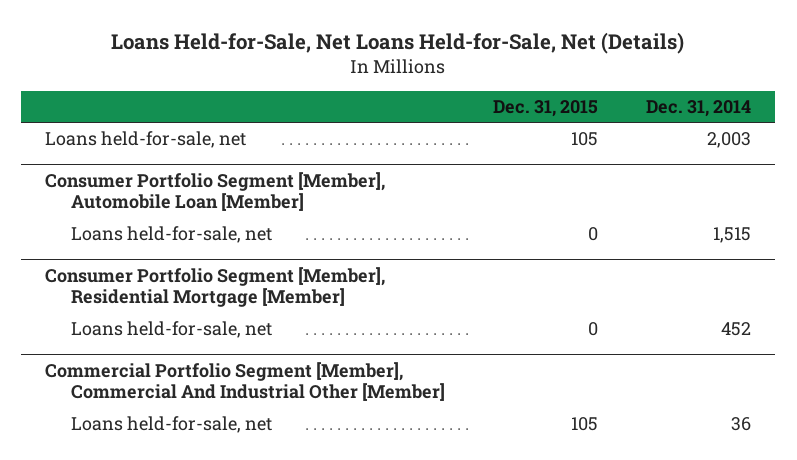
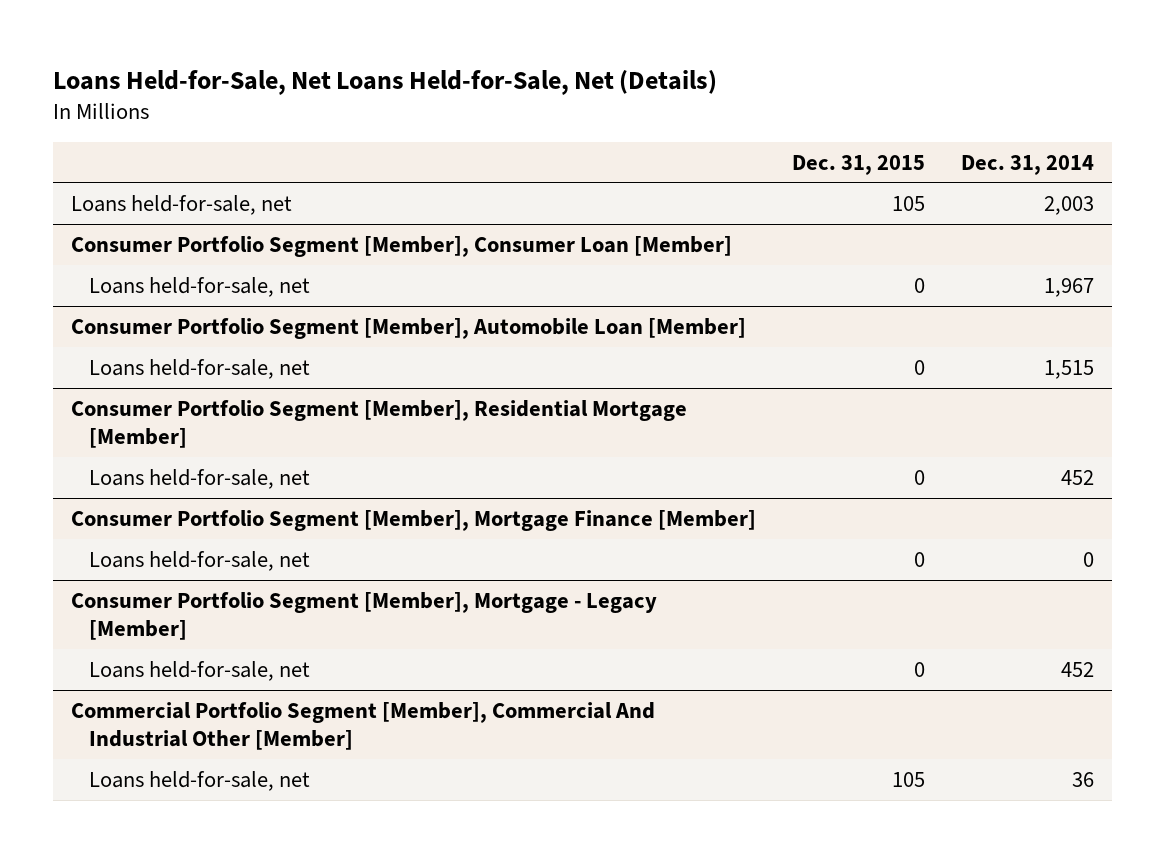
+ Consumer Portfolio Segment [Member], Consumer Loan [Member]
+ Loans held-for-sale, net | 0 | 1,967
+ Consumer Portfolio Segment [Member], Mortgage Finance [Member]
+ Loans held-for-sale, net | 0 | 0
+ Consumer Portfolio Segment [Member], Mortgage - Legacy [Member]
+ Loans held-for-sale, net | 0 | 452

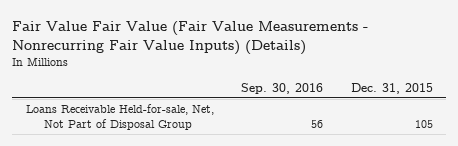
- Loans Held-for-Sale, Net Loans Held-for-Sale, Net (Details)
+ Fair Value Fair Value (Fair Value Measurements - Nonrecurring Fair Value Inputs) (Details)
- | Dec. 31, 2015 | Dec. 31, 2014
+ | Sep. 30, 2016 | Dec. 31, 2015
- Loans held-for-sale, net | 105 | 2,003
- Consumer Portfolio Segment [Member], Consumer Loan [Member]
- Loans held-for-sale, net | 0 | 1,967
- Consumer Portfolio Segment [Member], Automobile Loan [Member]
- Loans held-for-sale, net | 0 | 1,515
- Consumer Portfolio Segment [Member], Residential Mortgage [Member]
- Loans held-for-sale, net | 0 | 452
- Consumer Portfolio Segment [Member], Mortgage Finance [Member]
- Loans held-for-sale, net | 0 | 0
- Consumer Portfolio Segment [Member], Mortgage - Legacy [Member]
- Loans held-for-sale, net | 0 | 452
- Commercial Portfolio Segment [Member], Commercial And Industrial Other [Member]
- Loans held-for-sale, net | 105 | 36
+ Loans Receivable Held-for-sale, Net, Not Part of Disposal Group | 56 | 105

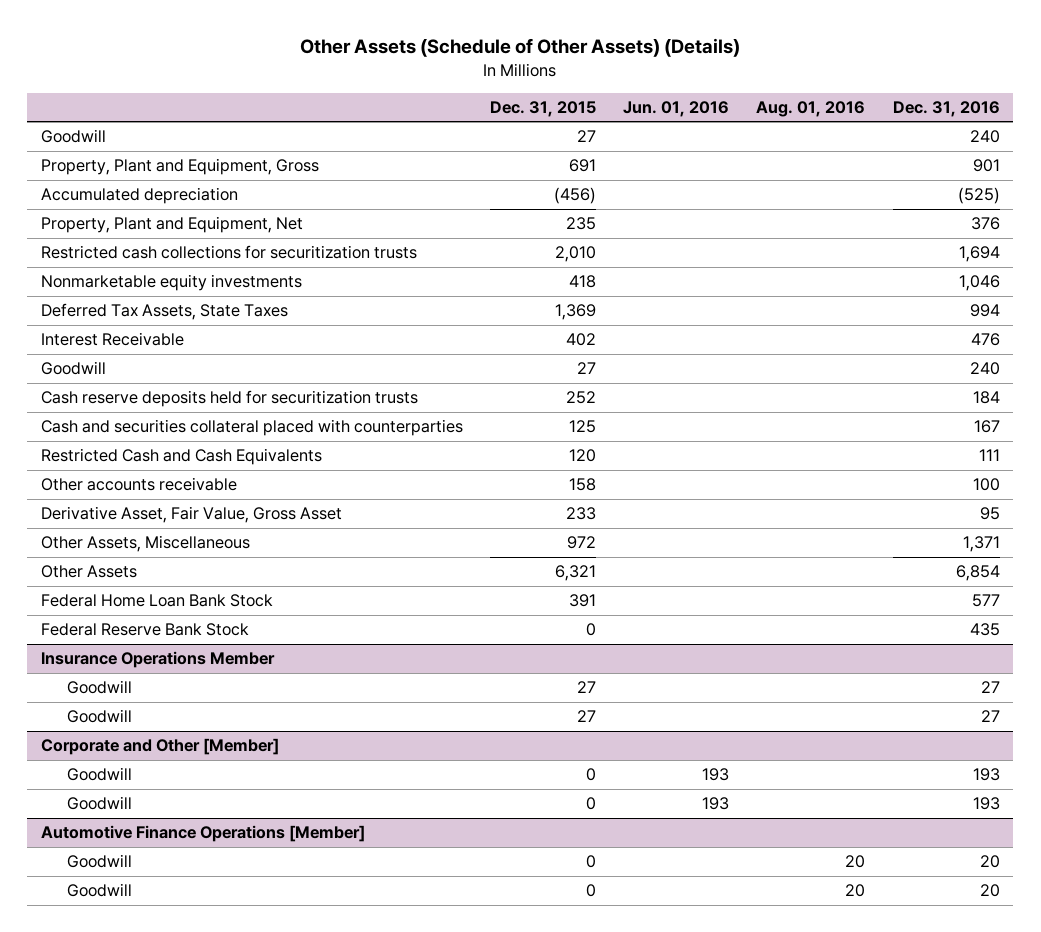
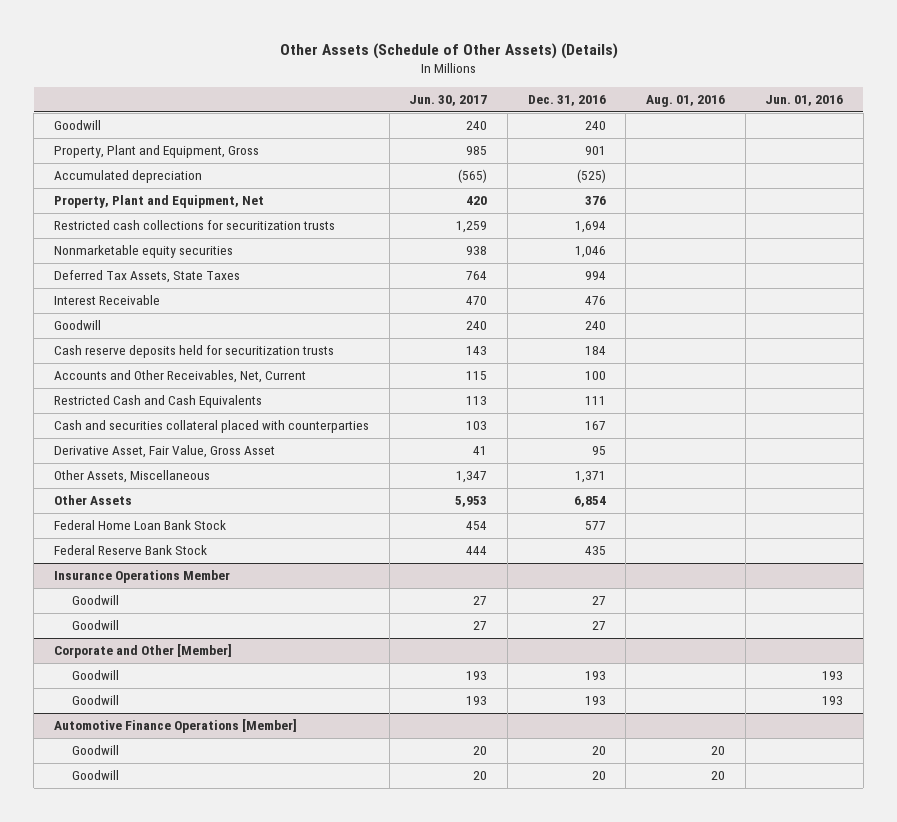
- | Dec. 31, 2015 | Jun. 01, 2016 | Aug. 01, 2016 | Dec. 31, 2016
+ | Jun. 30, 2017 | Dec. 31, 2016 | Aug. 01, 2016 | Jun. 01, 2016
- Nonmarketable equity investments | 418 | | | 1,046
+ Nonmarketable equity securities | 938 | 1,046 | |
+ Accounts and Other Receivables, Net, Current | 115 | 100 | |
- Other accounts receivable | 158 | | | 100
moved down: Cash and securities collateral placed with counterparties | 103 | 167 | |

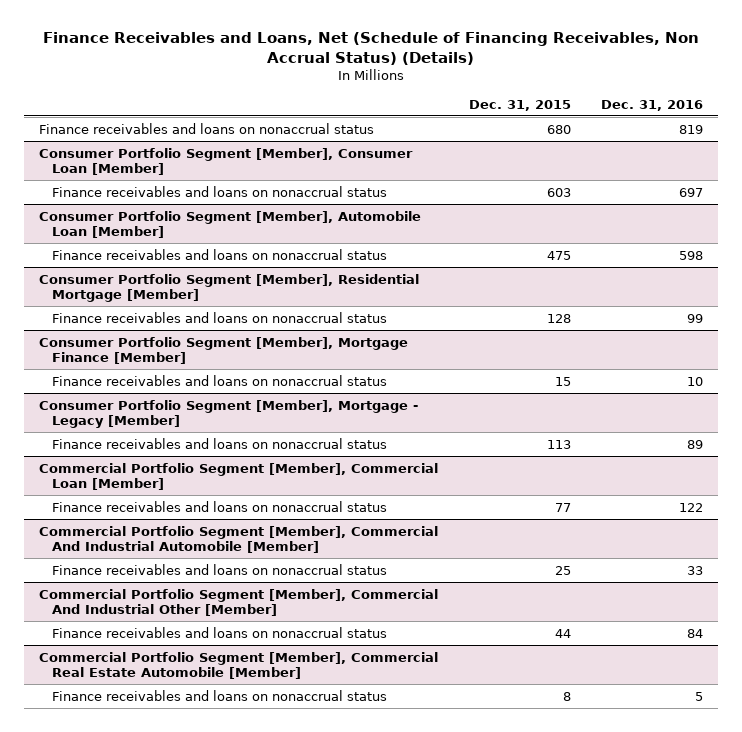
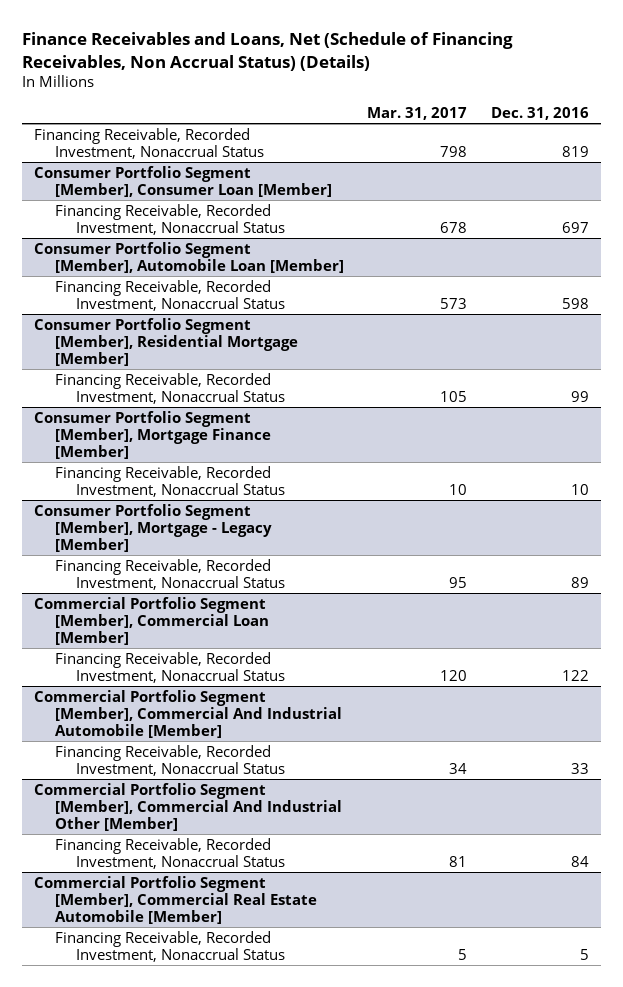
- | Dec. 31, 2015 | Dec. 31, 2016
+ | Mar. 31, 2017 | Dec. 31, 2016
- Finance receivables and loans on nonaccrual status | 680 | 819
+ Financing Receivable, Recorded Investment, Nonaccrual Status | 798 | 819
@ Consumer Portfolio Segment [Member], Consumer Loan [Member]
- Finance receivables and loans on nonaccrual status | 603 | 697
+ Financing Receivable, Recorded Investment, Nonaccrual Status | 678 | 697
@ Consumer Portfolio Segment [Member], Automobile Loan [Member]
- Finance receivables and loans on nonaccrual status | 475 | 598
+ Financing Receivable, Recorded Investment, Nonaccrual Status | 573 | 598
@ Consumer Portfolio Segment [Member], Residential Mortgage [Member]
- Finance receivables and loans on nonaccrual status | 128 | 99
+ Financing Receivable, Recorded Investment, Nonaccrual Status | 105 | 99
@ Consumer Portfolio Segment [Member], Mortgage Finance [Member]
- Finance receivables and loans on nonaccrual status | 15 | 10
+ Financing Receivable, Recorded Investment, Nonaccrual Status | 10 | 10
@ Consumer Portfolio Segment [Member], Mortgage - Legacy [Member]
- Finance receivables and loans on nonaccrual status | 113 | 89
+ Financing Receivable, Recorded Investment, Nonaccrual Status | 95 | 89
@ Commercial Portfolio Segment [Member], Commercial Loan [Member]
- Finance receivables and loans on nonaccrual status | 77 | 122
+ Financing Receivable, Recorded Investment, Nonaccrual Status | 120 | 122
@ Commercial Portfolio Segment [Member], Commercial And Industrial Automobile [Member]
- Finance receivables and loans on nonaccrual status | 25 | 33
+ Financing Receivable, Recorded Investment, Nonaccrual Status | 34 | 33
@ Commercial Portfolio Segment [Member], Commercial And Industrial Other [Member]
- Finance receivables and loans on nonaccrual status | 44 | 84
+ Financing Receivable, Recorded Investment, Nonaccrual Status | 81 | 84
@ Commercial Portfolio Segment [Member], Commercial Real Estate Automobile [Member]
- Finance receivables and loans on nonaccrual status | 8 | 5
+ Financing Receivable, Recorded Investment, Nonaccrual Status | 5 | 5

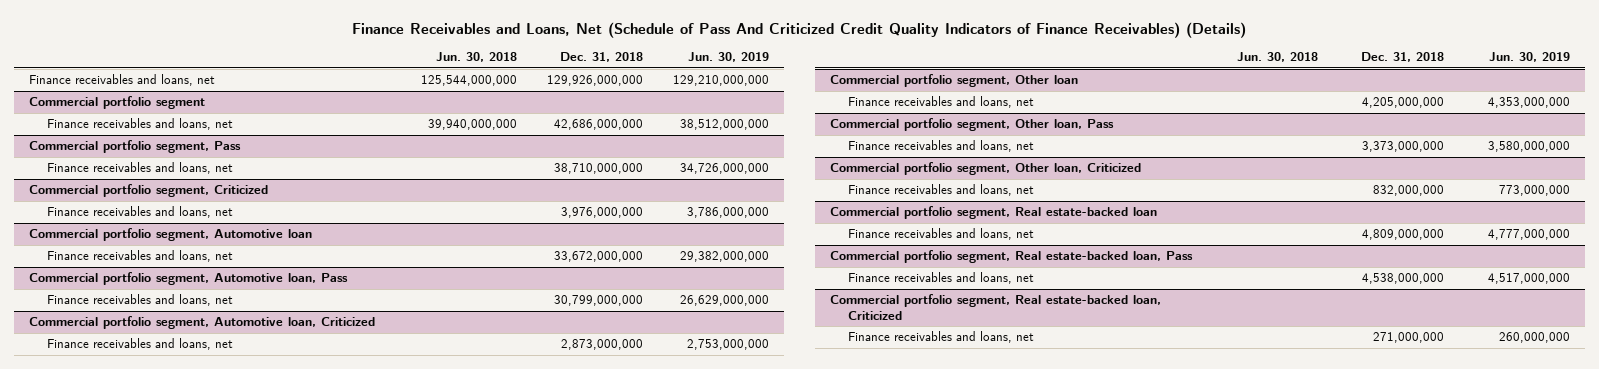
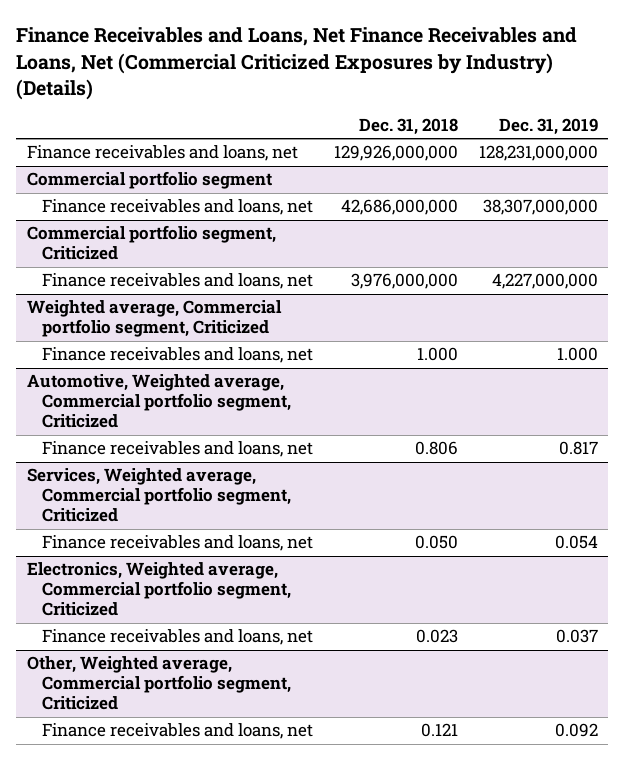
- Finance Receivables and Loans, Net (Schedule of Pass And Criticized Credit Quality Indicators of Finance Receivables) (Details)
+ Finance Receivables and Loans, Net Finance Receivables and Loans, Net (Commercial Criticized Exposures by Industry) (Details)
- | Jun. 30, 2018 | Dec. 31, 2018 | Jun. 30, 2019
+ | Dec. 31, 2018 | Dec. 31, 2019
- Commercial portfolio segment, Pass
- Finance receivables and loans, net | | 38,710,000,000 | 34,726,000,000
- Commercial portfolio segment, Automotive loan
- Finance receivables and loans, net | | 33,672,000,000 | 29,382,000,000
- Commercial portfolio segment, Automotive loan, Pass
- Finance receivables and loans, net | | 30,799,000,000 | 26,629,000,000
- Commercial portfolio segment, Automotive loan, Criticized
- Finance receivables and loans, net | | 2,873,000,000 | 2,753,000,000
- Commercial portfolio segment, Other loan
- Finance receivables and loans, net | | 4,205,000,000 | 4,353,000,000
- Commercial portfolio segment, Other loan, Pass
- Finance receivables and loans, net | | 3,373,000,000 | 3,580,000,000
- Commercial portfolio segment, Other loan, Criticized
- Finance receivables and loans, net | | 832,000,000 | 773,000,000
- Commercial portfolio segment, Real estate-backed loan
- Finance receivables and loans, net | | 4,809,000,000 | 4,777,000,000
- Commercial portfolio segment, Real estate-backed loan, Pass
- Finance receivables and loans, net | | 4,538,000,000 | 4,517,000,000
- Commercial portfolio segment, Real estate-backed loan, Criticized
- Finance receivables and loans, net | | 271,000,000 | 260,000,000
+ Weighted average, Commercial portfolio segment, Criticized
+ Finance receivables and loans, net | 1.000 | 1.000
+ Automotive, Weighted average, Commercial portfolio segment, Criticized
+ Finance receivables and loans, net | 0.806 | 0.817
+ Services, Weighted average, Commercial portfolio segment, Criticized
+ Finance receivables and loans, net | 0.050 | 0.054
+ Electronics, Weighted average, Commercial portfolio segment, Criticized
+ Finance receivables and loans, net | 0.023 | 0.037
+ Other, Weighted average, Commercial portfolio segment, Criticized
+ Finance receivables and loans, net | 0.121 | 0.092

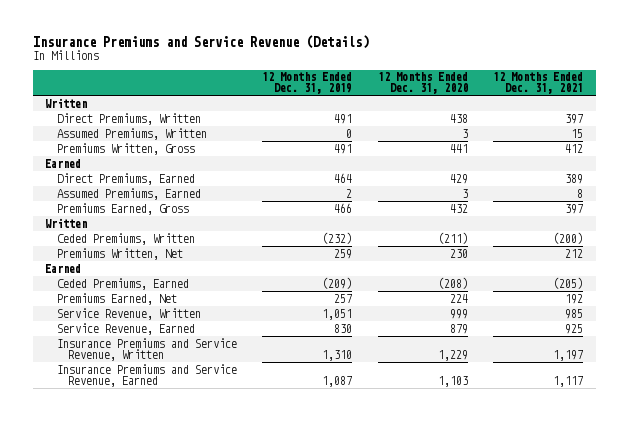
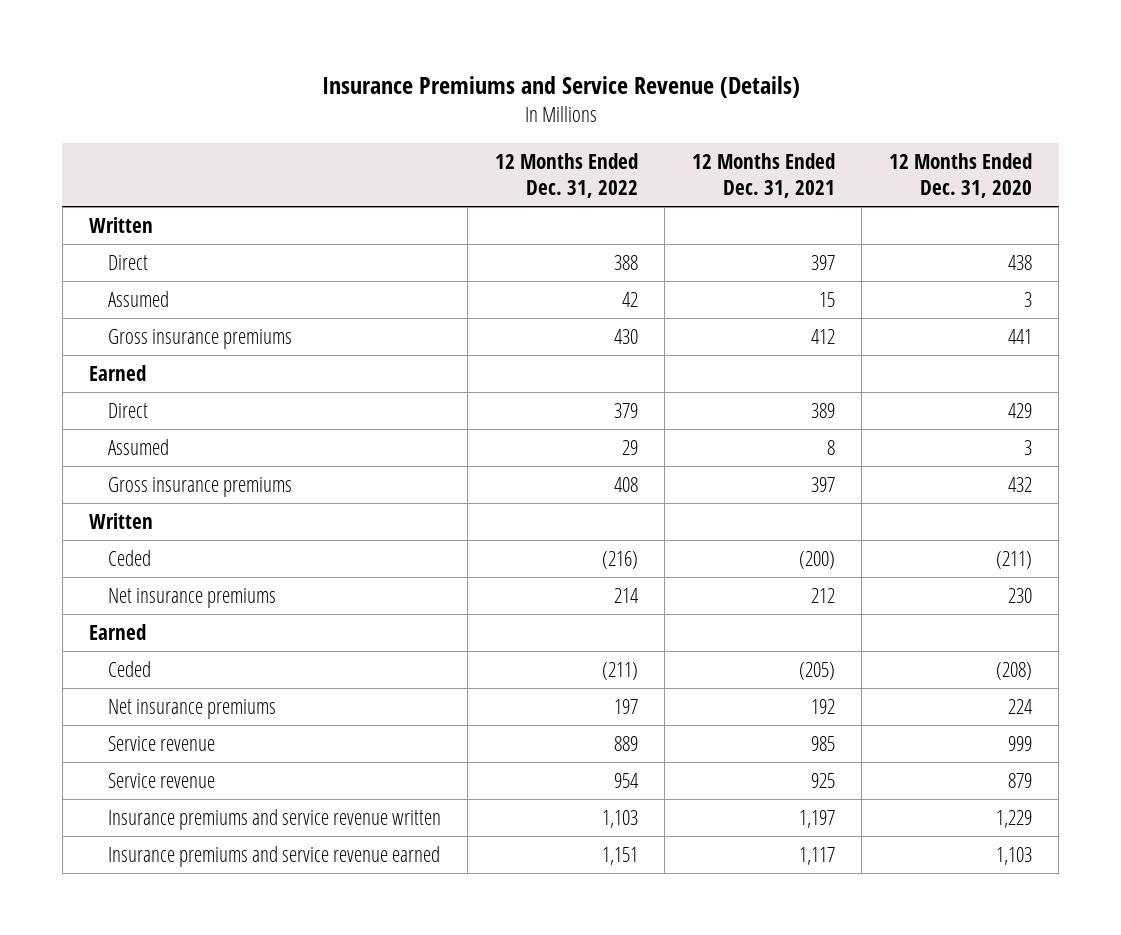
- | 12 Months Ended Dec. 31, 2019 | 12 Months Ended Dec. 31, 2020 | 12 Months Ended Dec. 31, 2021
+ | 12 Months Ended Dec. 31, 2022 | 12 Months Ended Dec. 31, 2021 | 12 Months Ended Dec. 31, 2020
- Direct Premiums, Written | 491 | 438 | 397
- Assumed Premiums, Written | 0 | 3 | 15
- Premiums Written, Gross | 491 | 441 | 412
+ Direct | 388 | 397 | 438
+ Assumed | 42 | 15 | 3
+ Gross insurance premiums | 430 | 412 | 441
- Direct Premiums, Earned | 464 | 429 | 389
- Assumed Premiums, Earned | 2 | 3 | 8
- Premiums Earned, Gross | 466 | 432 | 397
+ Direct | 379 | 389 | 429
+ Assumed | 29 | 8 | 3
+ Gross insurance premiums | 408 | 397 | 432
- Ceded Premiums, Written | (232) | (211) | (200)
- Premiums Written, Net | 259 | 230 | 212
+ Ceded | (216) | (200) | (211)
+ Net insurance premiums | 214 | 212 | 230
- Ceded Premiums, Earned | (209) | (208) | (205)
- Premiums Earned, Net | 257 | 224 | 192
- Service Revenue, Written | 1,051 | 999 | 985
- Service Revenue, Earned | 830 | 879 | 925
- Insurance Premiums and Service Revenue, Written | 1,310 | 1,229 | 1,197
- Insurance Premiums and Service Revenue, Earned | 1,087 | 1,103 | 1,117
+ Ceded | (211) | (205) | (208)
+ Net insurance premiums | 197 | 192 | 224
+ Service revenue | 889 | 985 | 999
+ Service revenue | 954 | 925 | 879
+ Insurance premiums and service revenue written | 1,103 | 1,197 | 1,229
+ Insurance premiums and service revenue earned | 1,151 | 1,117 | 1,103

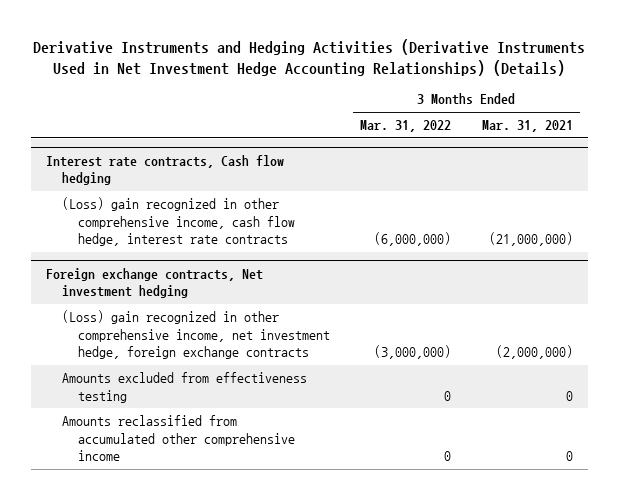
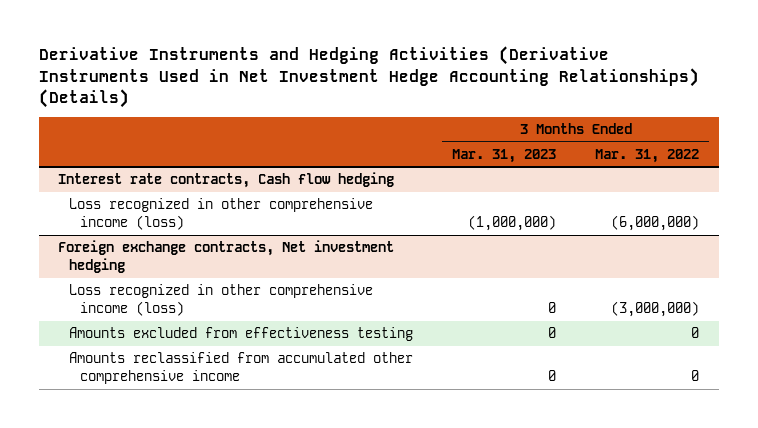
- | 3 Months Ended Mar. 31, 2022 | 3 Months Ended Mar. 31, 2021
+ | 3 Months Ended Mar. 31, 2023 | 3 Months Ended Mar. 31, 2022
@ Interest rate contracts, Cash flow hedging
- (Loss) gain recognized in other comprehensive income, cash flow hedge, interest rate contracts | (6,000,000) | (21,000,000)
+ Loss recognized in other comprehensive income (loss) | (1,000,000) | (6,000,000)
@ Foreign exchange contracts, Net investment hedging
- (Loss) gain recognized in other comprehensive income, net investment hedge, foreign exchange contracts | (3,000,000) | (2,000,000)
+ Loss recognized in other comprehensive income (loss) | 0 | (3,000,000)

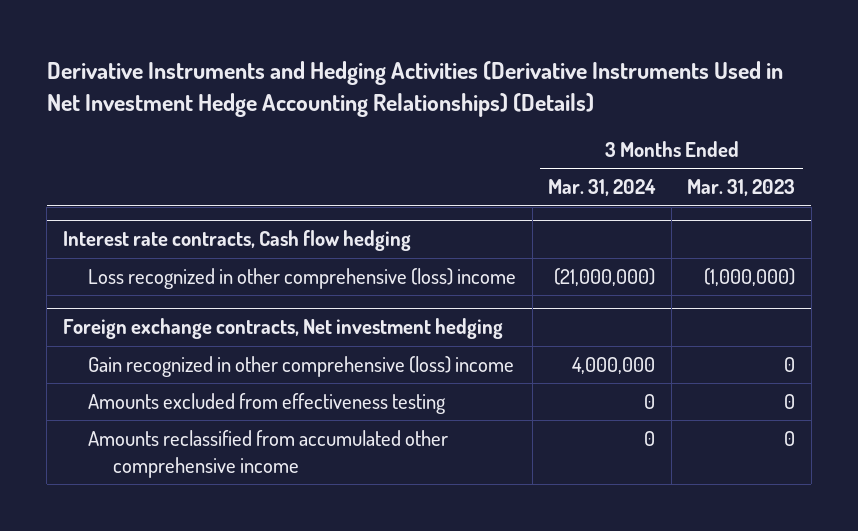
- | 3 Months Ended Mar. 31, 2023 | 3 Months Ended Mar. 31, 2022
+ | 3 Months Ended Mar. 31, 2024 | 3 Months Ended Mar. 31, 2023
@ Interest rate contracts, Cash flow hedging
- Loss recognized in other comprehensive income (loss) | (1,000,000) | (6,000,000)
+ Loss recognized in other comprehensive (loss) income | (21,000,000) | (1,000,000)
@ Foreign exchange contracts, Net investment hedging
- Loss recognized in other comprehensive income (loss) | 0 | (3,000,000)
+ Gain recognized in other comprehensive (loss) income | 4,000,000 | 0

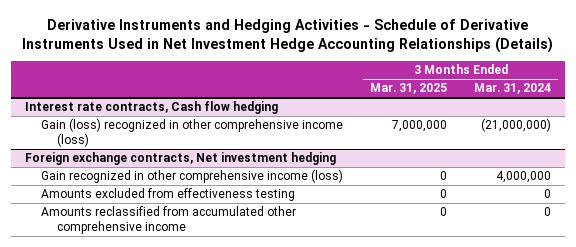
- Derivative Instruments and Hedging Activities (Derivative Instruments Used in Net Investment Hedge Accounting Relationships) (Details)
+ Derivative Instruments and Hedging Activities - Schedule of Derivative Instruments Used in Net Investment Hedge Accounting Relationships (Details)
- | 3 Months Ended Mar. 31, 2024 | 3 Months Ended Mar. 31, 2023
+ | 3 Months Ended Mar. 31, 2025 | 3 Months Ended Mar. 31, 2024
@ Interest rate contracts, Cash flow hedging
- Loss recognized in other comprehensive (loss) income | (21,000,000) | (1,000,000)
+ Gain (loss) recognized in other comprehensive income (loss) | 7,000,000 | (21,000,000)
@ Foreign exchange contracts, Net investment hedging
- Gain recognized in other comprehensive (loss) income | 4,000,000 | 0
+ Gain recognized in other comprehensive income (loss) | 0 | 4,000,000

